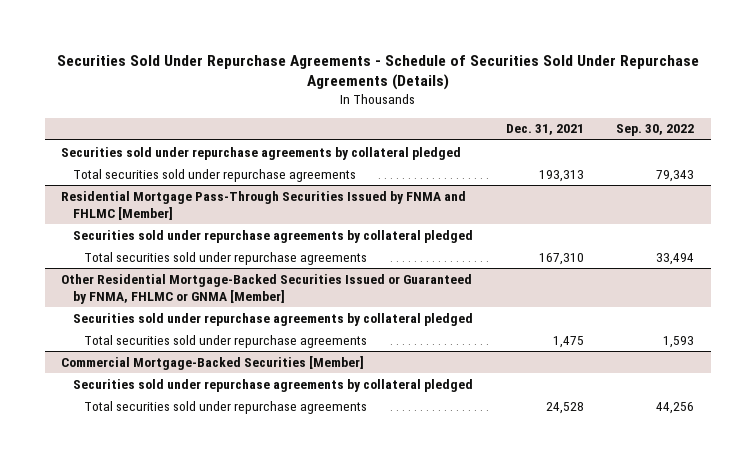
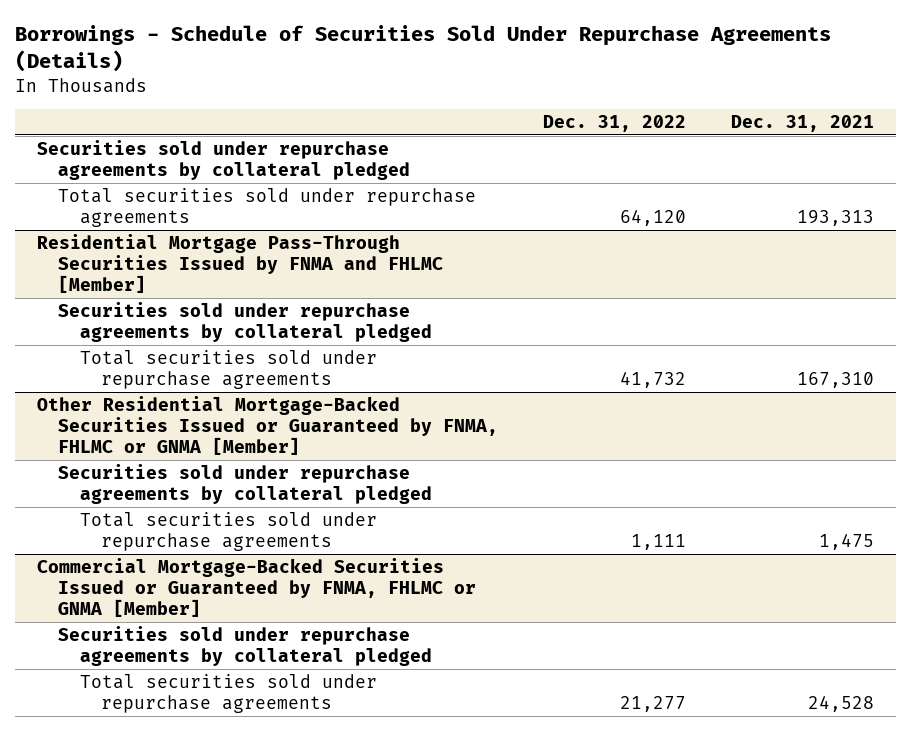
- Securities Sold Under Repurchase Agreements - Schedule of Securities Sold Under Repurchase Agreements (Details)
+ Borrowings - Schedule of Securities Sold Under Repurchase Agreements (Details)
- | Dec. 31, 2021 | Sep. 30, 2022
+ | Dec. 31, 2022 | Dec. 31, 2021
- Commercial Mortgage-Backed Securities [Member]
+ Commercial Mortgage-Backed Securities Issued or Guaranteed by FNMA, FHLMC or GNMA [Member]

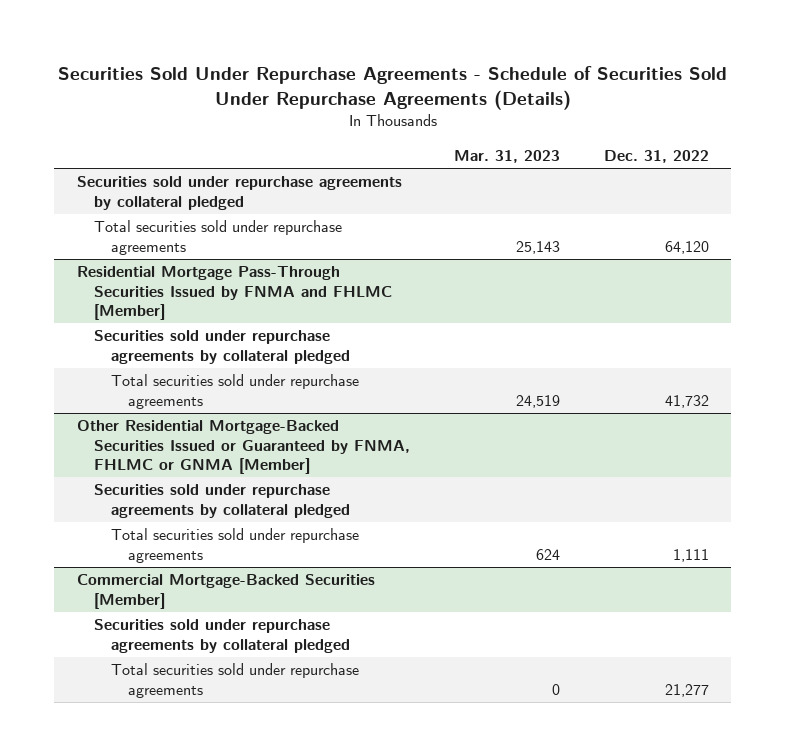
- Borrowings - Schedule of Securities Sold Under Repurchase Agreements (Details)
+ Securities Sold Under Repurchase Agreements - Schedule of Securities Sold Under Repurchase Agreements (Details)
- | Dec. 31, 2022 | Dec. 31, 2021
+ | Mar. 31, 2023 | Dec. 31, 2022
- Commercial Mortgage-Backed Securities Issued or Guaranteed by FNMA, FHLMC or GNMA [Member]
+ Commercial Mortgage-Backed Securities [Member]

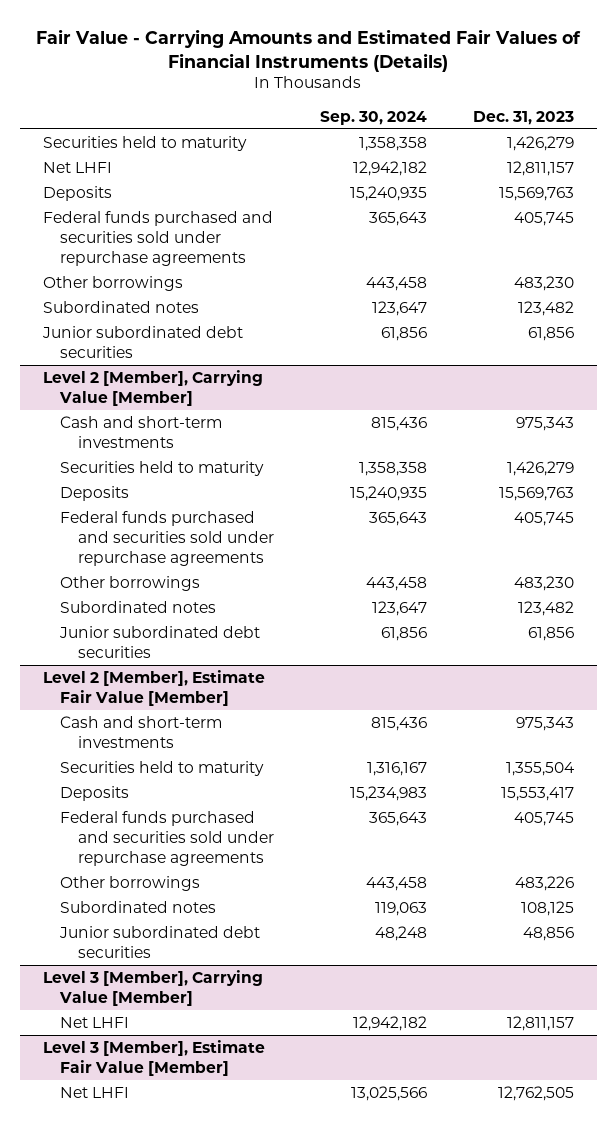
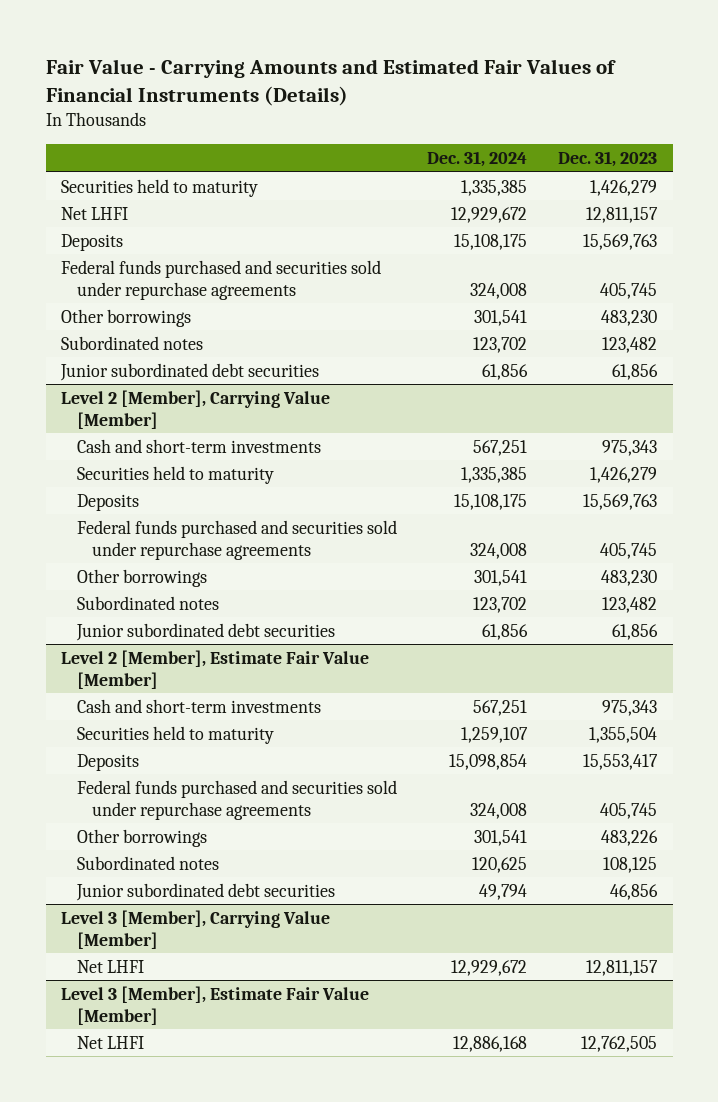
- | Sep. 30, 2024 | Dec. 31, 2023
+ | Dec. 31, 2024 | Dec. 31, 2023
@ Level 2 [Member], Estimate Fair Value [Member]
- Junior subordinated debt securities | 48,248 | 48,856
+ Junior subordinated debt securities | 49,794 | 46,856

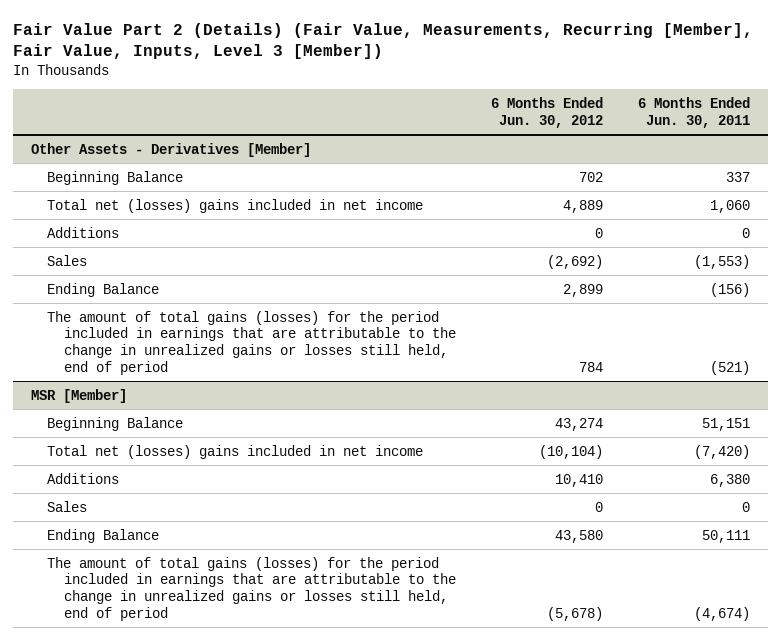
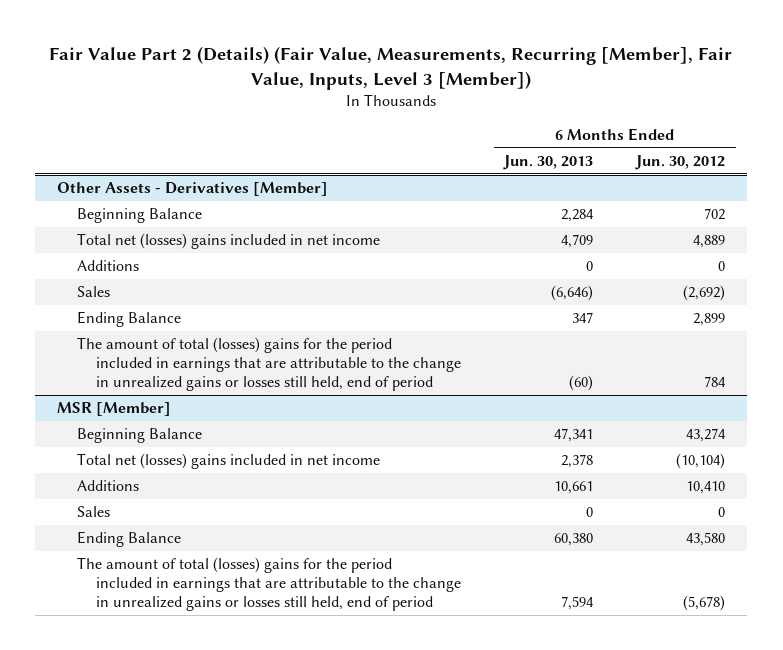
- | 6 Months Ended Jun. 30, 2012 | 6 Months Ended Jun. 30, 2011
+ | 6 Months Ended Jun. 30, 2013 | 6 Months Ended Jun. 30, 2012
@ Other Assets - Derivatives [Member]
- The amount of total gains (losses) for the period included in earnings that are attributable to the change in unrealized gains or losses still held, end of period | 784 | (521)
+ The amount of total (losses) gains for the period included in earnings that are attributable to the change in unrealized gains or losses still held, end of period | (60) | 784
@ MSR [Member]
- The amount of total gains (losses) for the period included in earnings that are attributable to the change in unrealized gains or losses still held, end of period | (5,678) | (4,674)
+ The amount of total (losses) gains for the period included in earnings that are attributable to the change in unrealized gains or losses still held, end of period | 7,594 | (5,678)

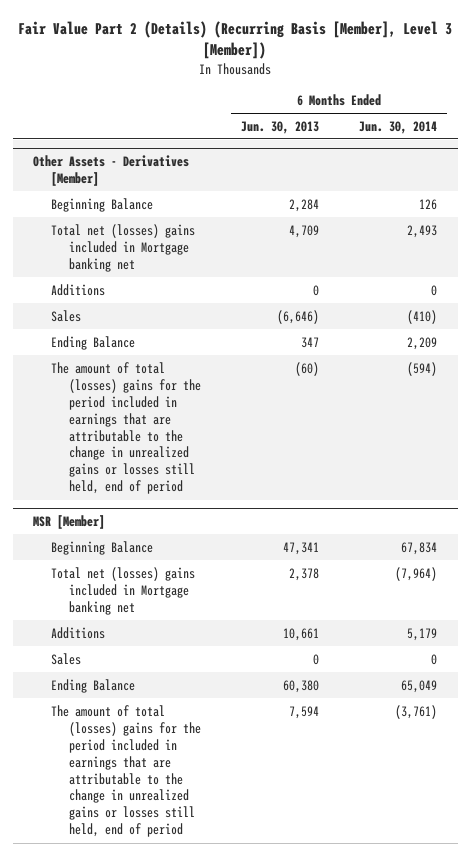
- Fair Value Part 2 (Details) (Fair Value, Measurements, Recurring [Member], Fair Value, Inputs, Level 3 [Member])
+ Fair Value Part 2 (Details) (Recurring Basis [Member], Level 3 [Member])
- | 6 Months Ended Jun. 30, 2013 | 6 Months Ended Jun. 30, 2012
+ | 6 Months Ended Jun. 30, 2013 | 6 Months Ended Jun. 30, 2014
@ Other Assets - Derivatives [Member]
- Total net (losses) gains included in net income | 4,709 | 4,889
+ Total net (losses) gains included in Mortgage banking net | 4,709 | 2,493
@ MSR [Member]
- Total net (losses) gains included in net income | 2,378 | (10,104)
+ Total net (losses) gains included in Mortgage banking net | 2,378 | (7,964)

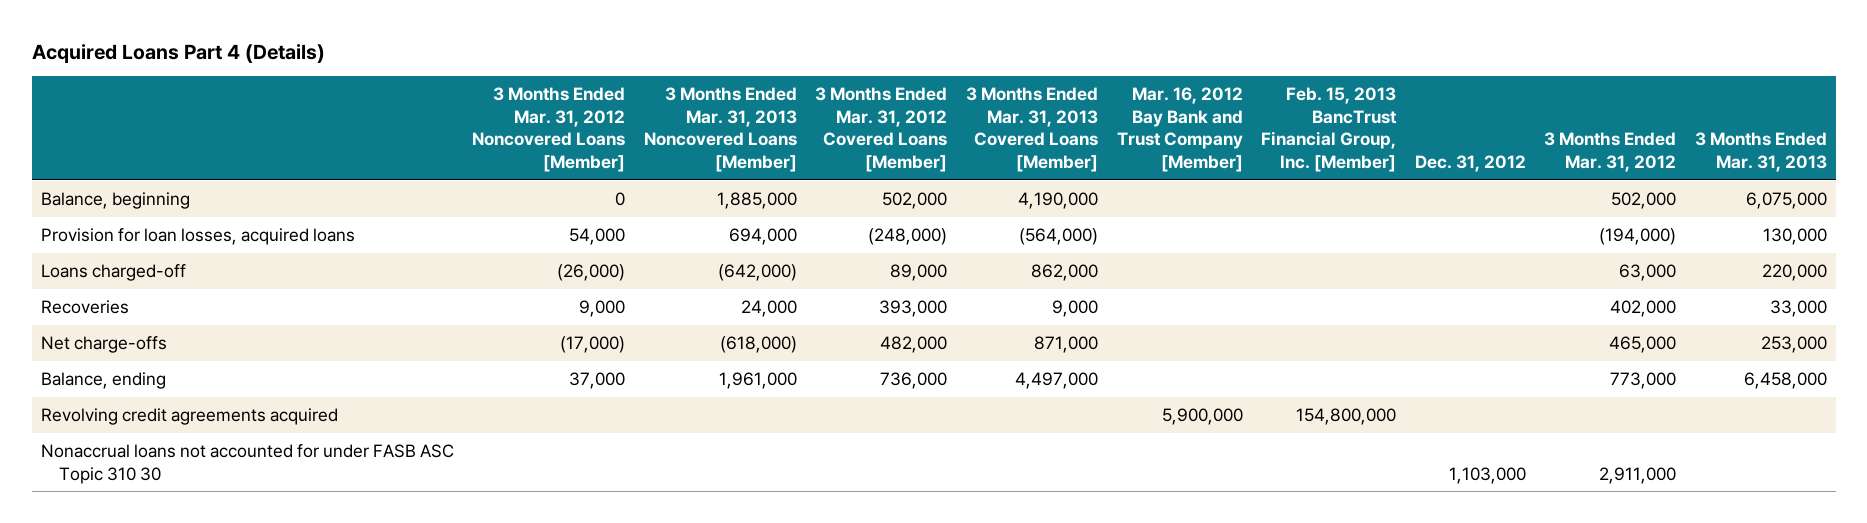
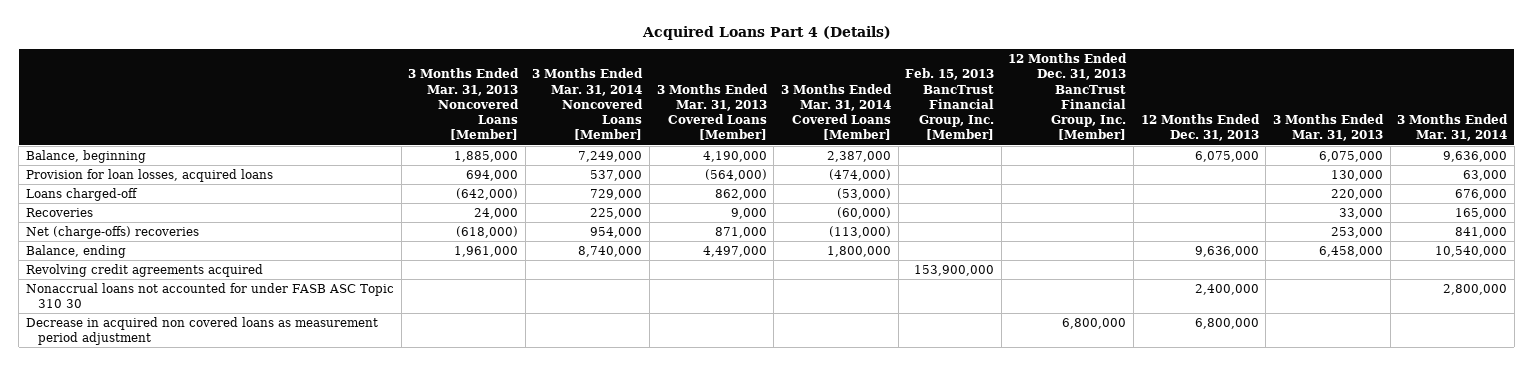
- | 3 Months Ended Mar. 31, 2012 Noncovered Loans [Member] | 3 Months Ended Mar. 31, 2013 Noncovered Loans [Member] | 3 Months Ended Mar. 31, 2012 Covered Loans [Member] | 3 Months Ended Mar. 31, 2013 Covered Loans [Member] | Mar. 16, 2012 Bay Bank and Trust Company [Member] | Feb. 15, 2013 BancTrust Financial Group, Inc. [Member] | Dec. 31, 2012 | 3 Months Ended Mar. 31, 2012 | 3 Months Ended Mar. 31, 2013
+ | 3 Months Ended Mar. 31, 2013 Noncovered Loans [Member] | 3 Months Ended Mar. 31, 2014 Noncovered Loans [Member] | 3 Months Ended Mar. 31, 2013 Covered Loans [Member] | 3 Months Ended Mar. 31, 2014 Covered Loans [Member] | Feb. 15, 2013 BancTrust Financial Group, Inc. [Member] | 12 Months Ended Dec. 31, 2013 BancTrust Financial Group, Inc. [Member] | 12 Months Ended Dec. 31, 2013 | 3 Months Ended Mar. 31, 2013 | 3 Months Ended Mar. 31, 2014
- Net charge-offs | (17,000) | (618,000) | 482,000 | 871,000 | | | | 465,000 | 253,000
+ Net (charge-offs) recoveries | (618,000) | 954,000 | 871,000 | (113,000) | | | | 253,000 | 841,000
- Revolving credit agreements acquired | | | | | 5,900,000 | 154,800,000 | | |
+ Revolving credit agreements acquired | | | | | 153,900,000 | | | |
+ Decrease in acquired non covered loans as measurement period adjustment | | | | | | 6,800,000 | 6,800,000 | |

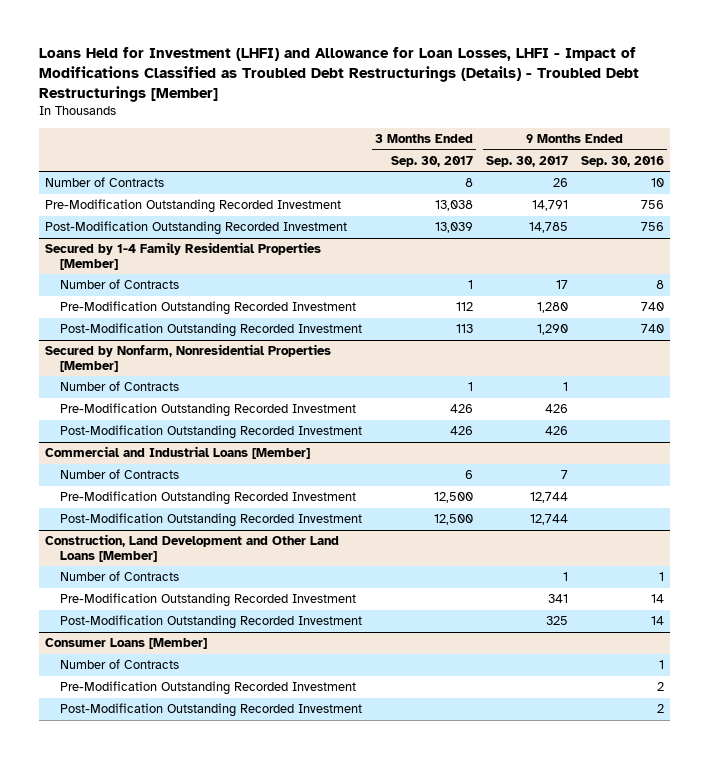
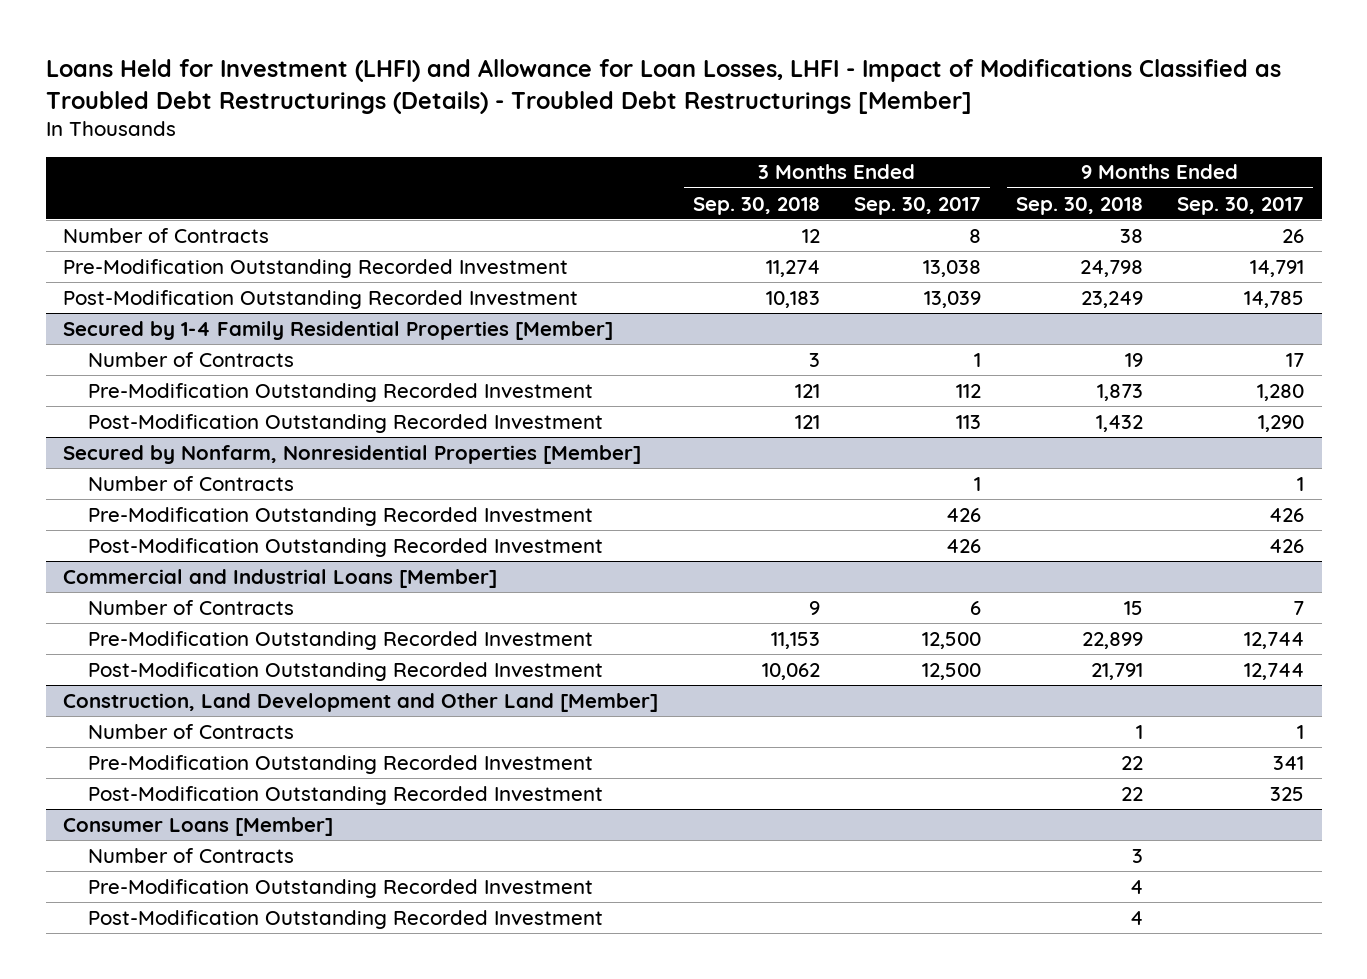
- | 3 Months Ended Sep. 30, 2017 | 9 Months Ended Sep. 30, 2017 | 9 Months Ended Sep. 30, 2016
+ | 3 Months Ended Sep. 30, 2018 | 3 Months Ended Sep. 30, 2017 | 9 Months Ended Sep. 30, 2018 | 9 Months Ended Sep. 30, 2017
- Construction, Land Development and Other Land Loans [Member]
+ Construction, Land Development and Other Land [Member]

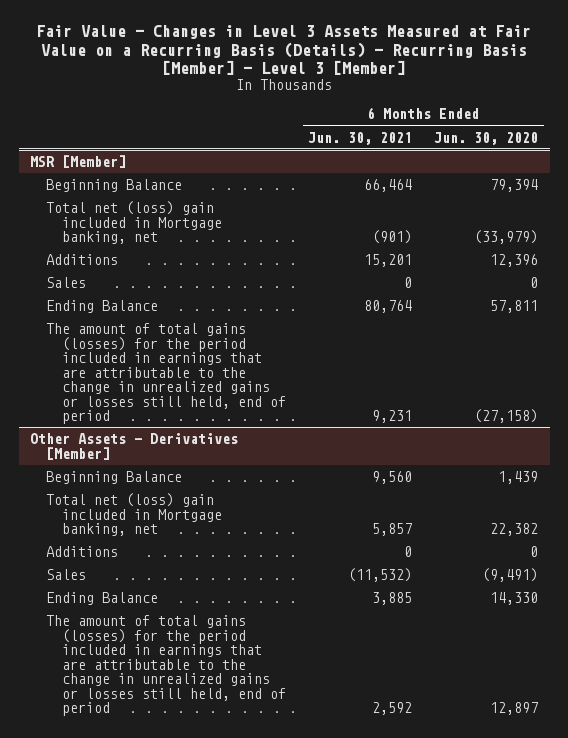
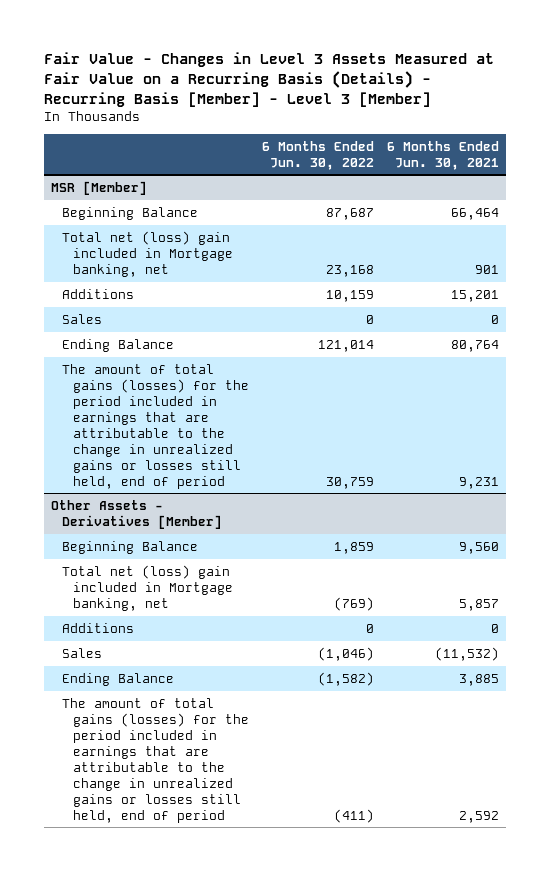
- | 6 Months Ended Jun. 30, 2021 | 6 Months Ended Jun. 30, 2020
+ | 6 Months Ended Jun. 30, 2022 | 6 Months Ended Jun. 30, 2021
@ MSR [Member]
- Total net (loss) gain included in Mortgage banking, net | (901) | (33,979)
+ Total net (loss) gain included in Mortgage banking, net | 23,168 | 901

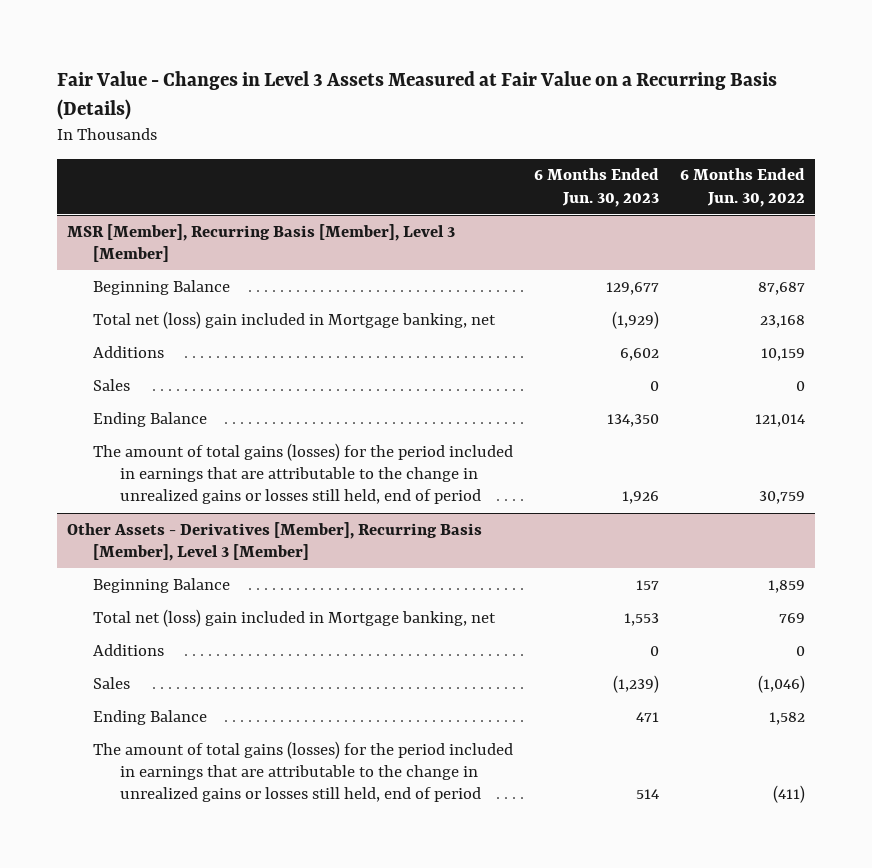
- Fair Value - Changes in Level 3 Assets Measured at Fair Value on a Recurring Basis (Details) - Recurring Basis [Member] - Level 3 [Member]
+ Fair Value - Changes in Level 3 Assets Measured at Fair Value on a Recurring Basis (Details)
- | 6 Months Ended Jun. 30, 2022 | 6 Months Ended Jun. 30, 2021
+ | 6 Months Ended Jun. 30, 2023 | 6 Months Ended Jun. 30, 2022
- MSR [Member]
+ MSR [Member], Recurring Basis [Member], Level 3 [Member]
- Other Assets - Derivatives [Member]
+ Other Assets - Derivatives [Member], Recurring Basis [Member], Level 3 [Member]
- Total net (loss) gain included in Mortgage banking, net | (769) | 5,857
+ Total net (loss) gain included in Mortgage banking, net | 1,553 | 769
- Ending Balance | (1,582) | 3,885
+ Ending Balance | 471 | 1,582

